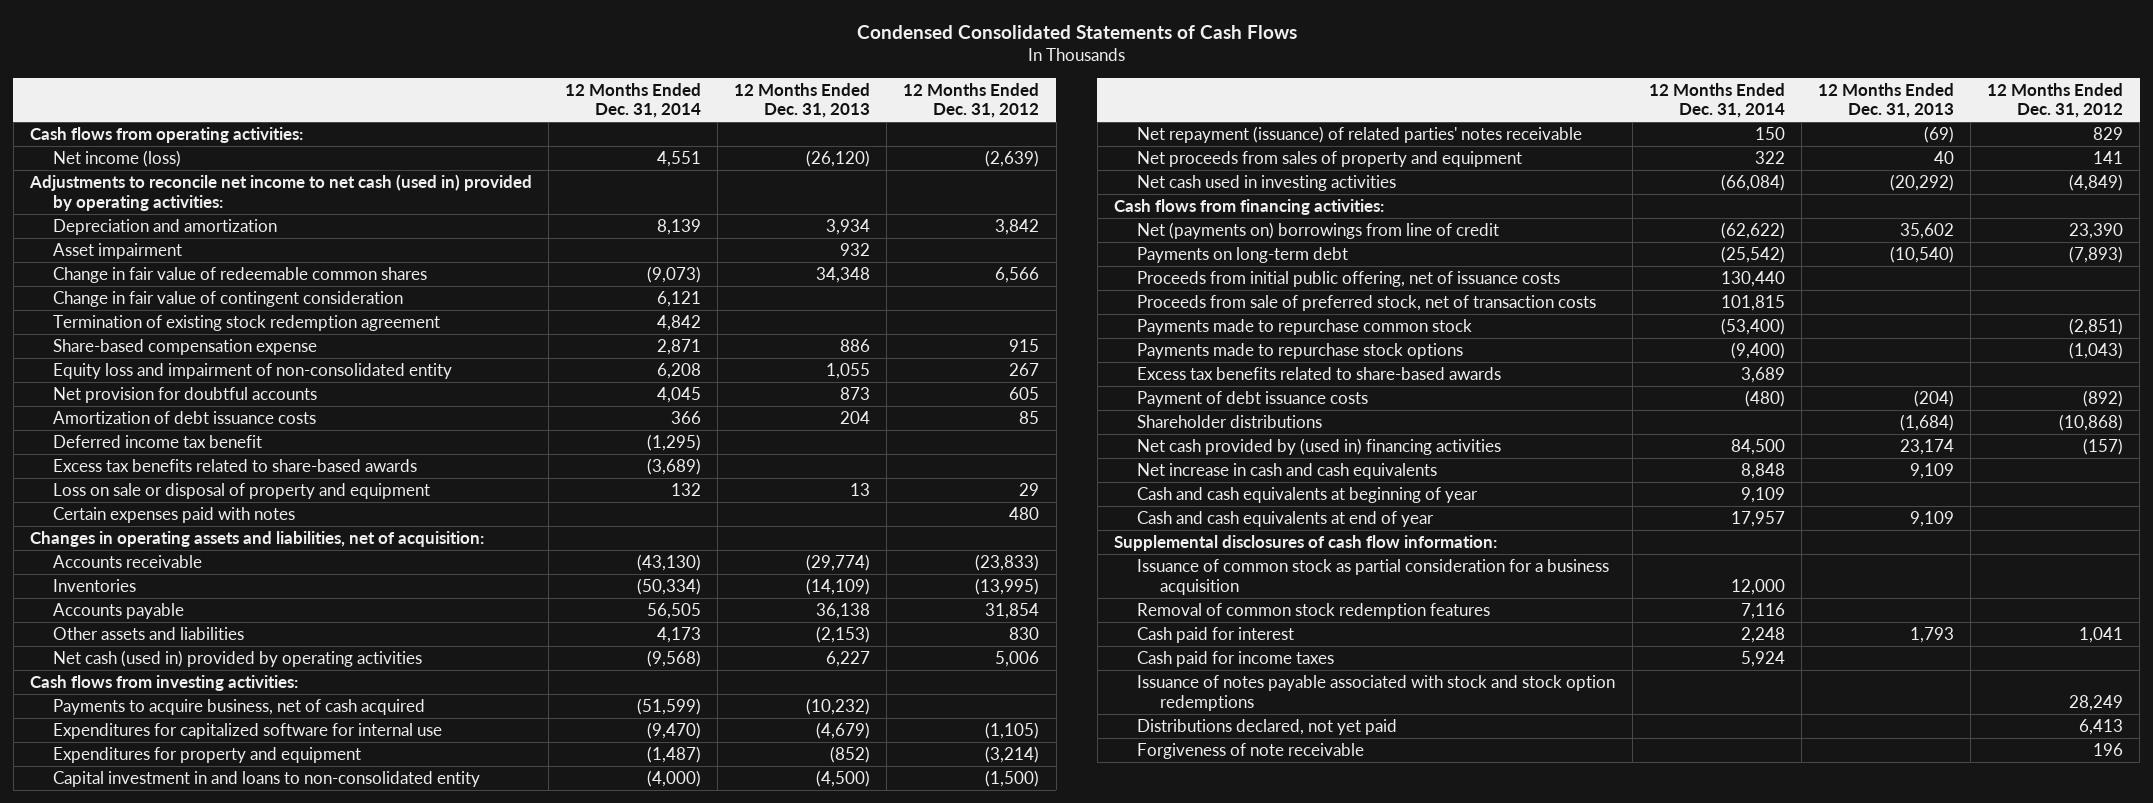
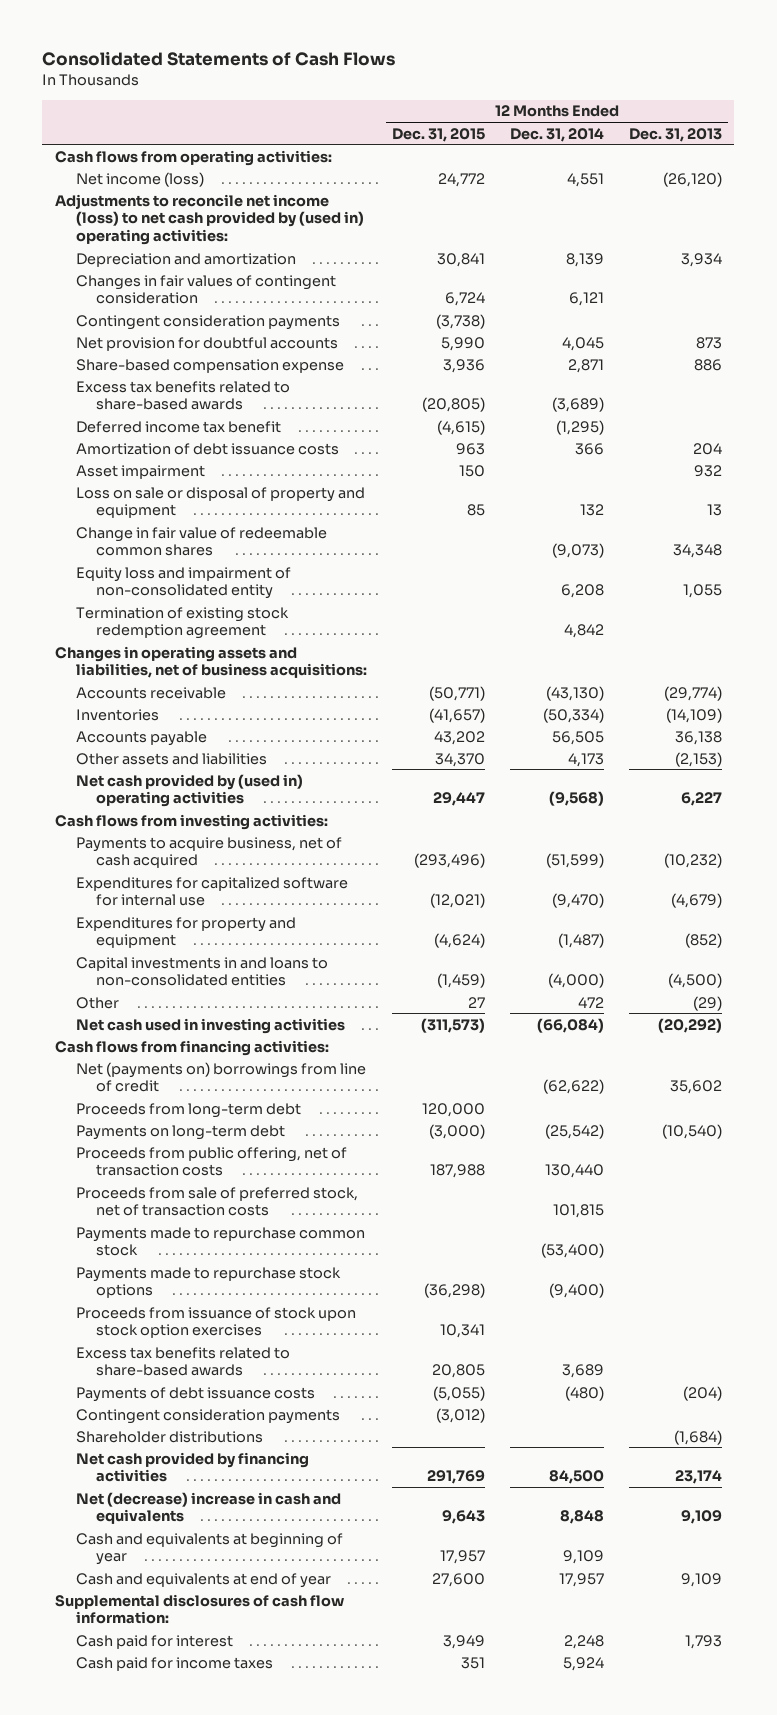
- Condensed Consolidated Statements of Cash Flows
+ Consolidated Statements of Cash Flows
- | 12 Months Ended Dec. 31, 2014 | 12 Months Ended Dec. 31, 2013 | 12 Months Ended Dec. 31, 2012
+ | 12 Months Ended Dec. 31, 2015 | 12 Months Ended Dec. 31, 2014 | 12 Months Ended Dec. 31, 2013
- Adjustments to reconcile net income to net cash (used in) provided by operating activities:
+ Adjustments to reconcile net income (loss) to net cash provided by (used in) operating activities:
- Change in fair value of contingent consideration | 6,121 | |
+ Changes in fair values of contingent consideration | 6,724 | 6,121 |
+ Contingent consideration payments | (3,738) | |
moved down: Share-based compensation expense | 3,936 | 2,871 | 886
moved down: Deferred income tax benefit | (4,615) | (1,295) |
moved down: Amortization of debt issuance costs | 963 | 366 | 204
moved down: Asset impairment | 150 | | 932
- Certain expenses paid with notes | | | 480
- Changes in operating assets and liabilities, net of acquisition:
moved down: Change in fair value of redeemable common shares | | (9,073) | 34,348
moved down: Equity loss and impairment of non-consolidated entity | | 6,208 | 1,055
moved down: Termination of existing stock redemption agreement | | 4,842 |
+ Changes in operating assets and liabilities, net of business acquisitions:
- Net cash (used in) provided by operating activities | (9,568) | 6,227 | 5,006
+ Net cash provided by (used in) operating activities | 29,447 | (9,568) | 6,227
- Capital investment in and loans to non-consolidated entity | (4,000) | (4,500) | (1,500)
- Net repayment (issuance) of related parties' notes receivable | 150 | (69) | 829
- Net proceeds from sales of property and equipment | 322 | 40 | 141
+ Capital investments in and loans to non-consolidated entities | (1,459) | (4,000) | (4,500)
+ Other | 27 | 472 | (29)
+ Proceeds from long-term debt | 120,000 | |
- Proceeds from initial public offering, net of issuance costs | 130,440 | |
+ Proceeds from public offering, net of transaction costs | 187,988 | 130,440 |
+ Proceeds from issuance of stock upon stock option exercises | 10,341 | |
- Payment of debt issuance costs | (480) | (204) | (892)
+ Payments of debt issuance costs | (5,055) | (480) | (204)
+ Contingent consideration payments | (3,012) | |
- Net cash provided by (used in) financing activities | 84,500 | 23,174 | (157)
- Net increase in cash and cash equivalents | 8,848 | 9,109 |
- Cash and cash equivalents at beginning of year | 9,109 | |
- Cash and cash equivalents at end of year | 17,957 | 9,109 |
+ Net cash provided by financing activities | 291,769 | 84,500 | 23,174
+ Net (decrease) increase in cash and equivalents | 9,643 | 8,848 | 9,109
+ Cash and equivalents at beginning of year | 17,957 | 9,109 |
+ Cash and equivalents at end of year | 27,600 | 17,957 | 9,109
- Issuance of common stock as partial consideration for a business acquisition | 12,000 | |
- Removal of common stock redemption features | 7,116 | |
- Issuance of notes payable associated with stock and stock option redemptions | | | 28,249
- Distributions declared, not yet paid | | | 6,413
- Forgiveness of note receivable | | | 196

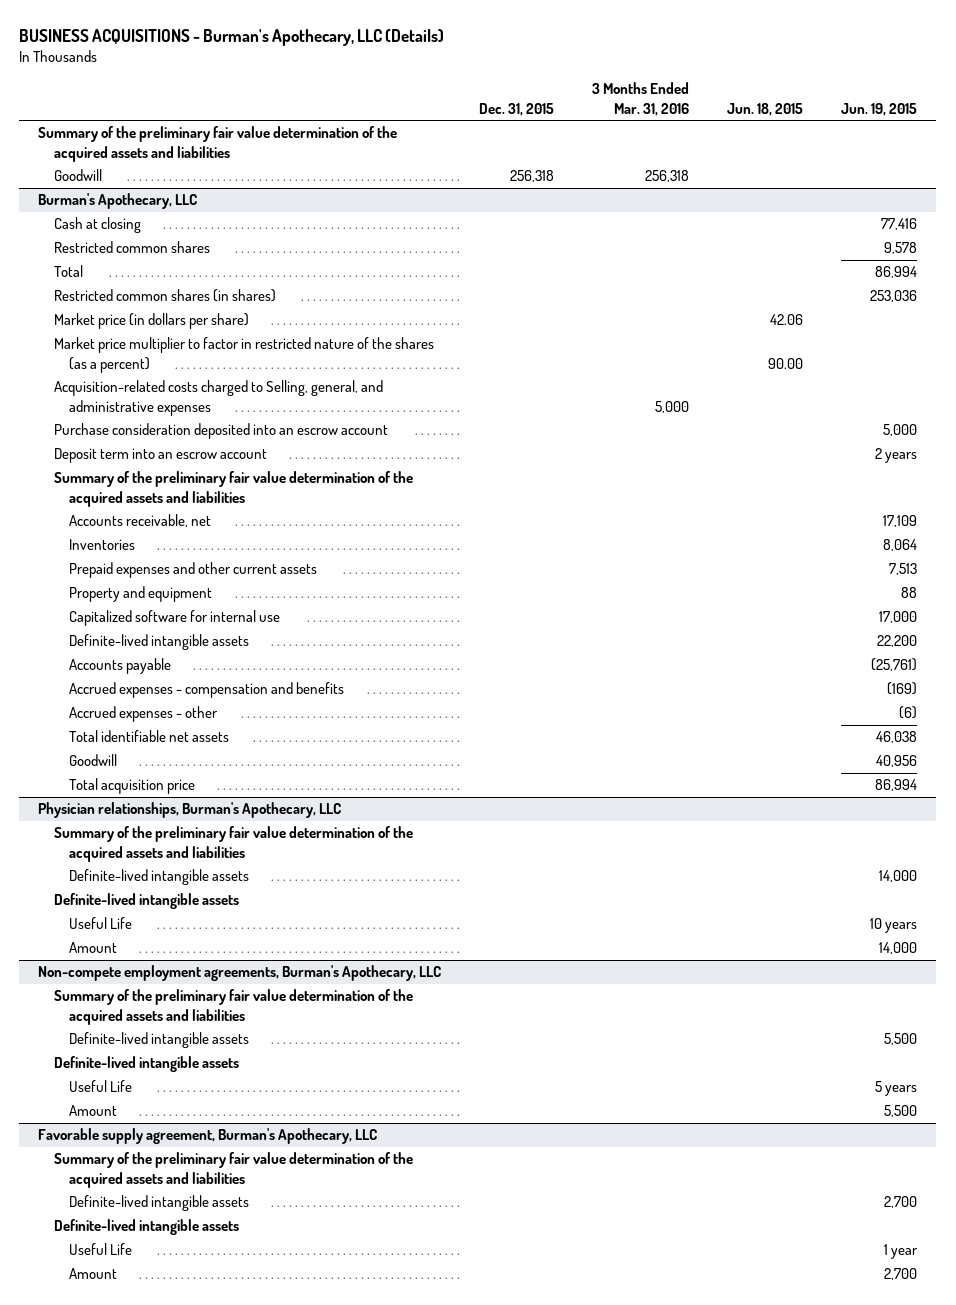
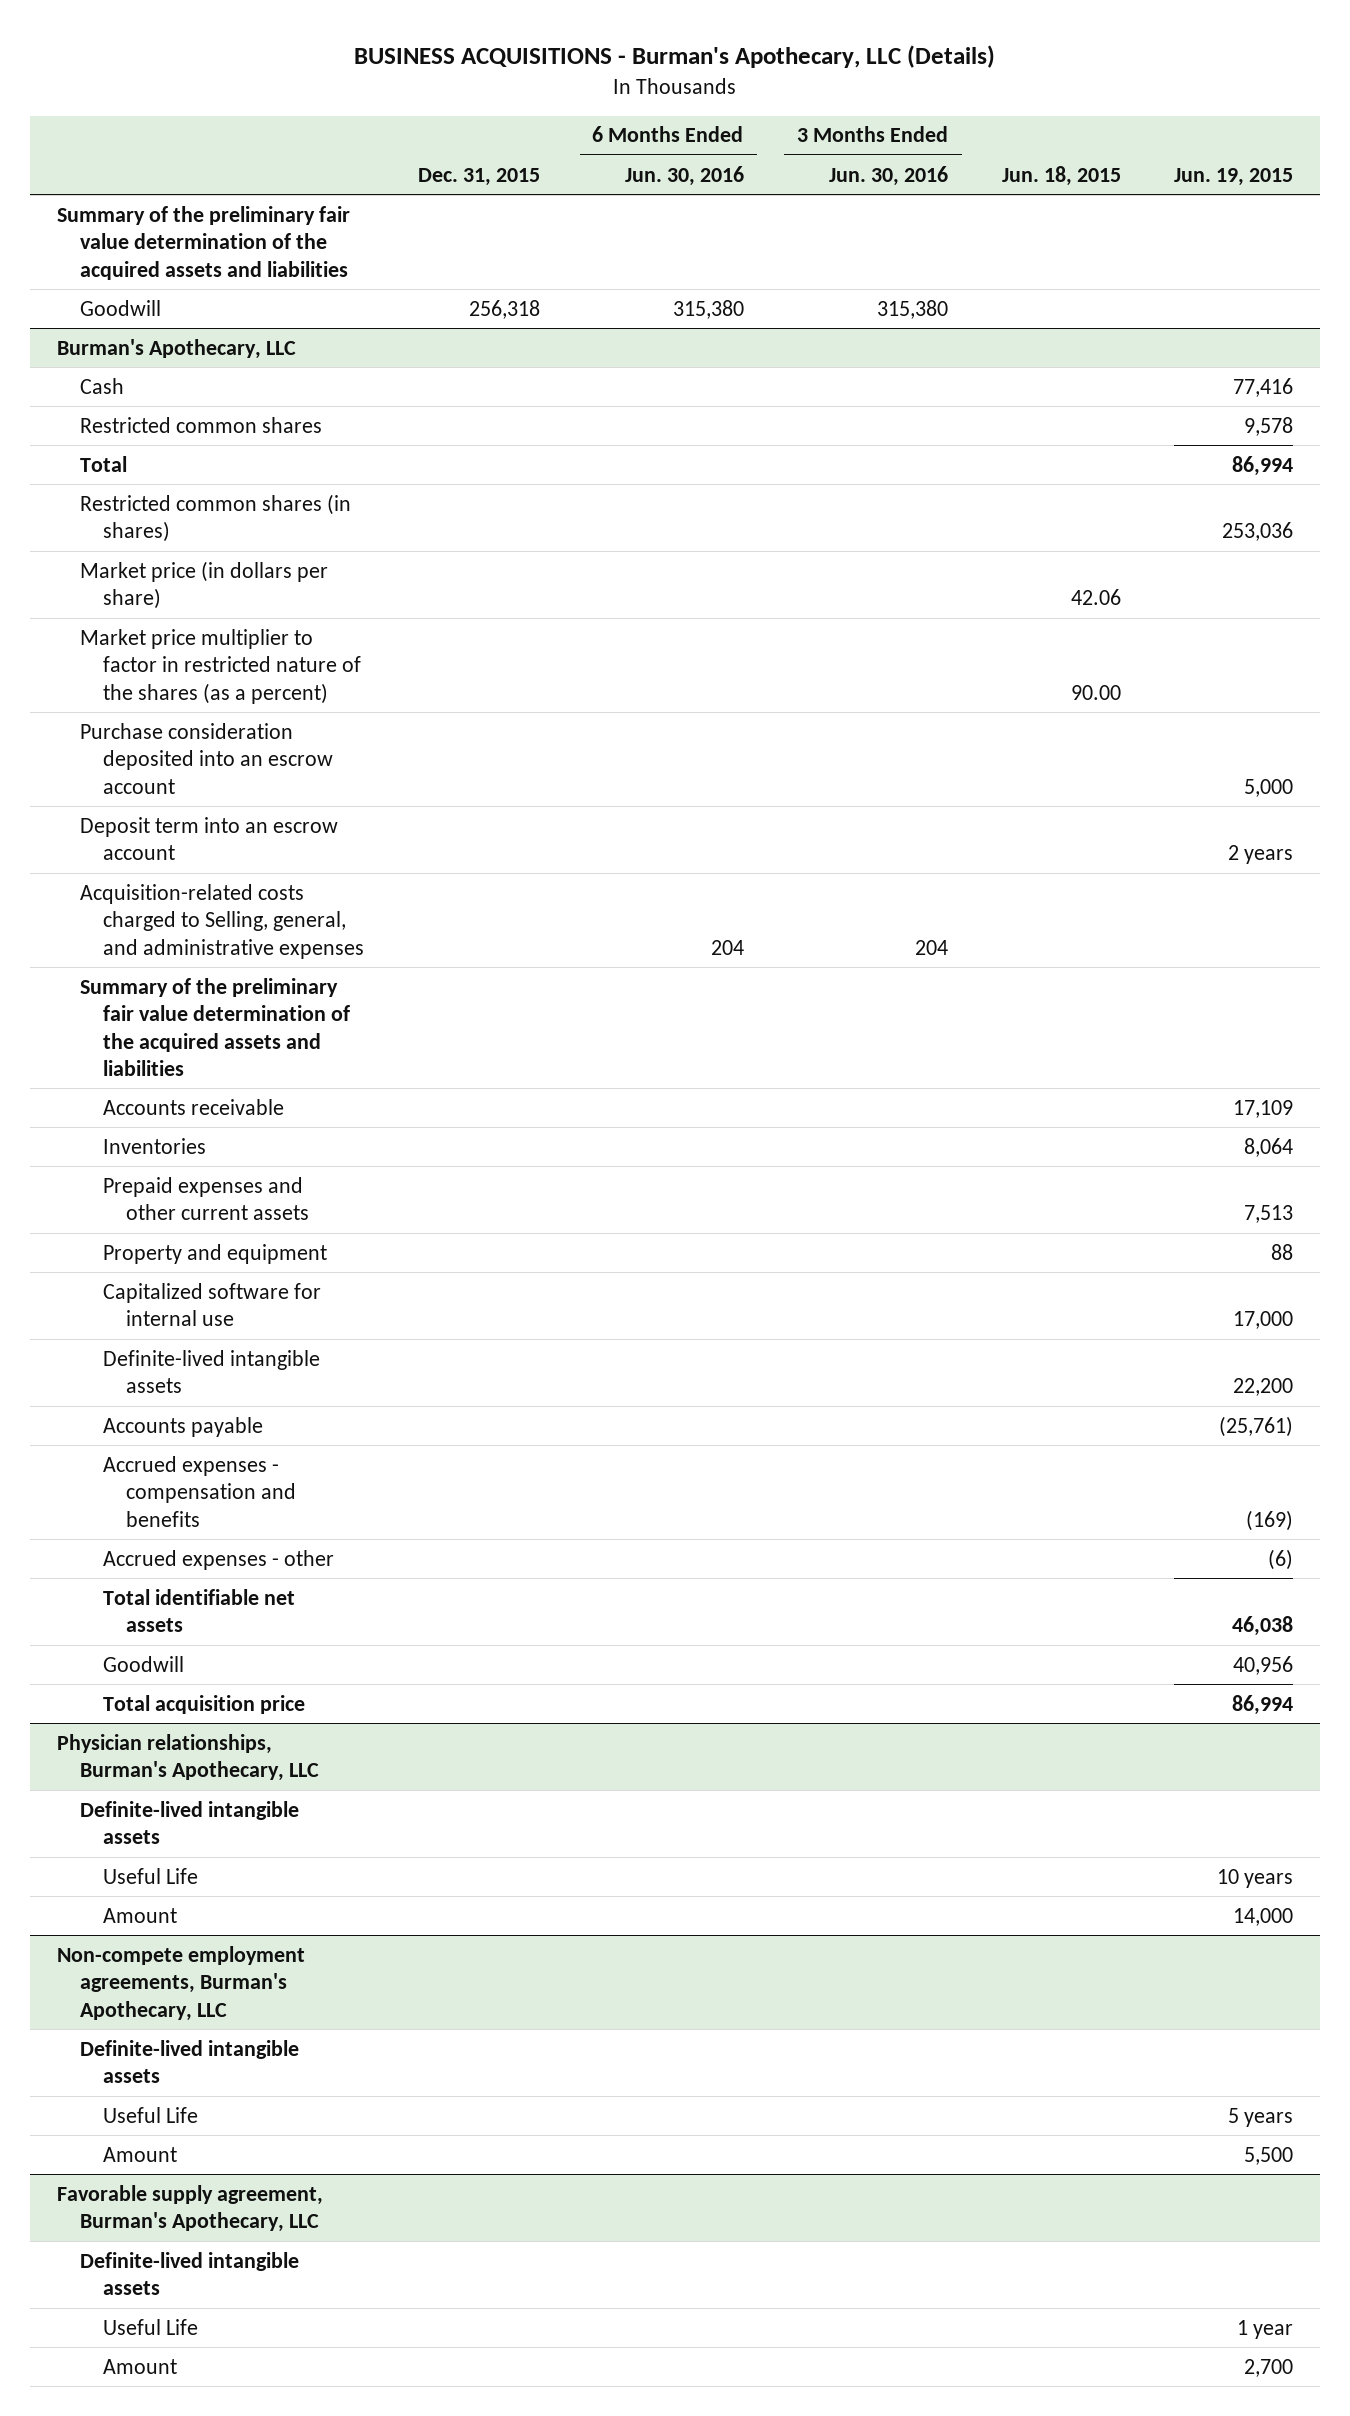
- | Dec. 31, 2015 | 3 Months Ended Mar. 31, 2016 | Jun. 18, 2015 | Jun. 19, 2015
+ | Dec. 31, 2015 | 6 Months Ended Jun. 30, 2016 | 3 Months Ended Jun. 30, 2016 | Jun. 18, 2015 | Jun. 19, 2015
@ Burman's Apothecary, LLC
- Cash at closing | | | | 77,416
+ Cash | | | | | 77,416
moved down: Acquisition-related costs charged to Selling, general, and administrative expenses | | 204 | 204 | |
- Accounts receivable, net | | | | 17,109
+ Accounts receivable | | | | | 17,109
@ Physician relationships, Burman's Apothecary, LLC
- Summary of the preliminary fair value determination of the acquired assets and liabilities
- Definite-lived intangible assets | | | | 14,000
@ Non-compete employment agreements, Burman's Apothecary, LLC
- Summary of the preliminary fair value determination of the acquired assets and liabilities
- Definite-lived intangible assets | | | | 5,500
@ Favorable supply agreement, Burman's Apothecary, LLC
- Summary of the preliminary fair value determination of the acquired assets and liabilities
- Definite-lived intangible assets | | | | 2,700

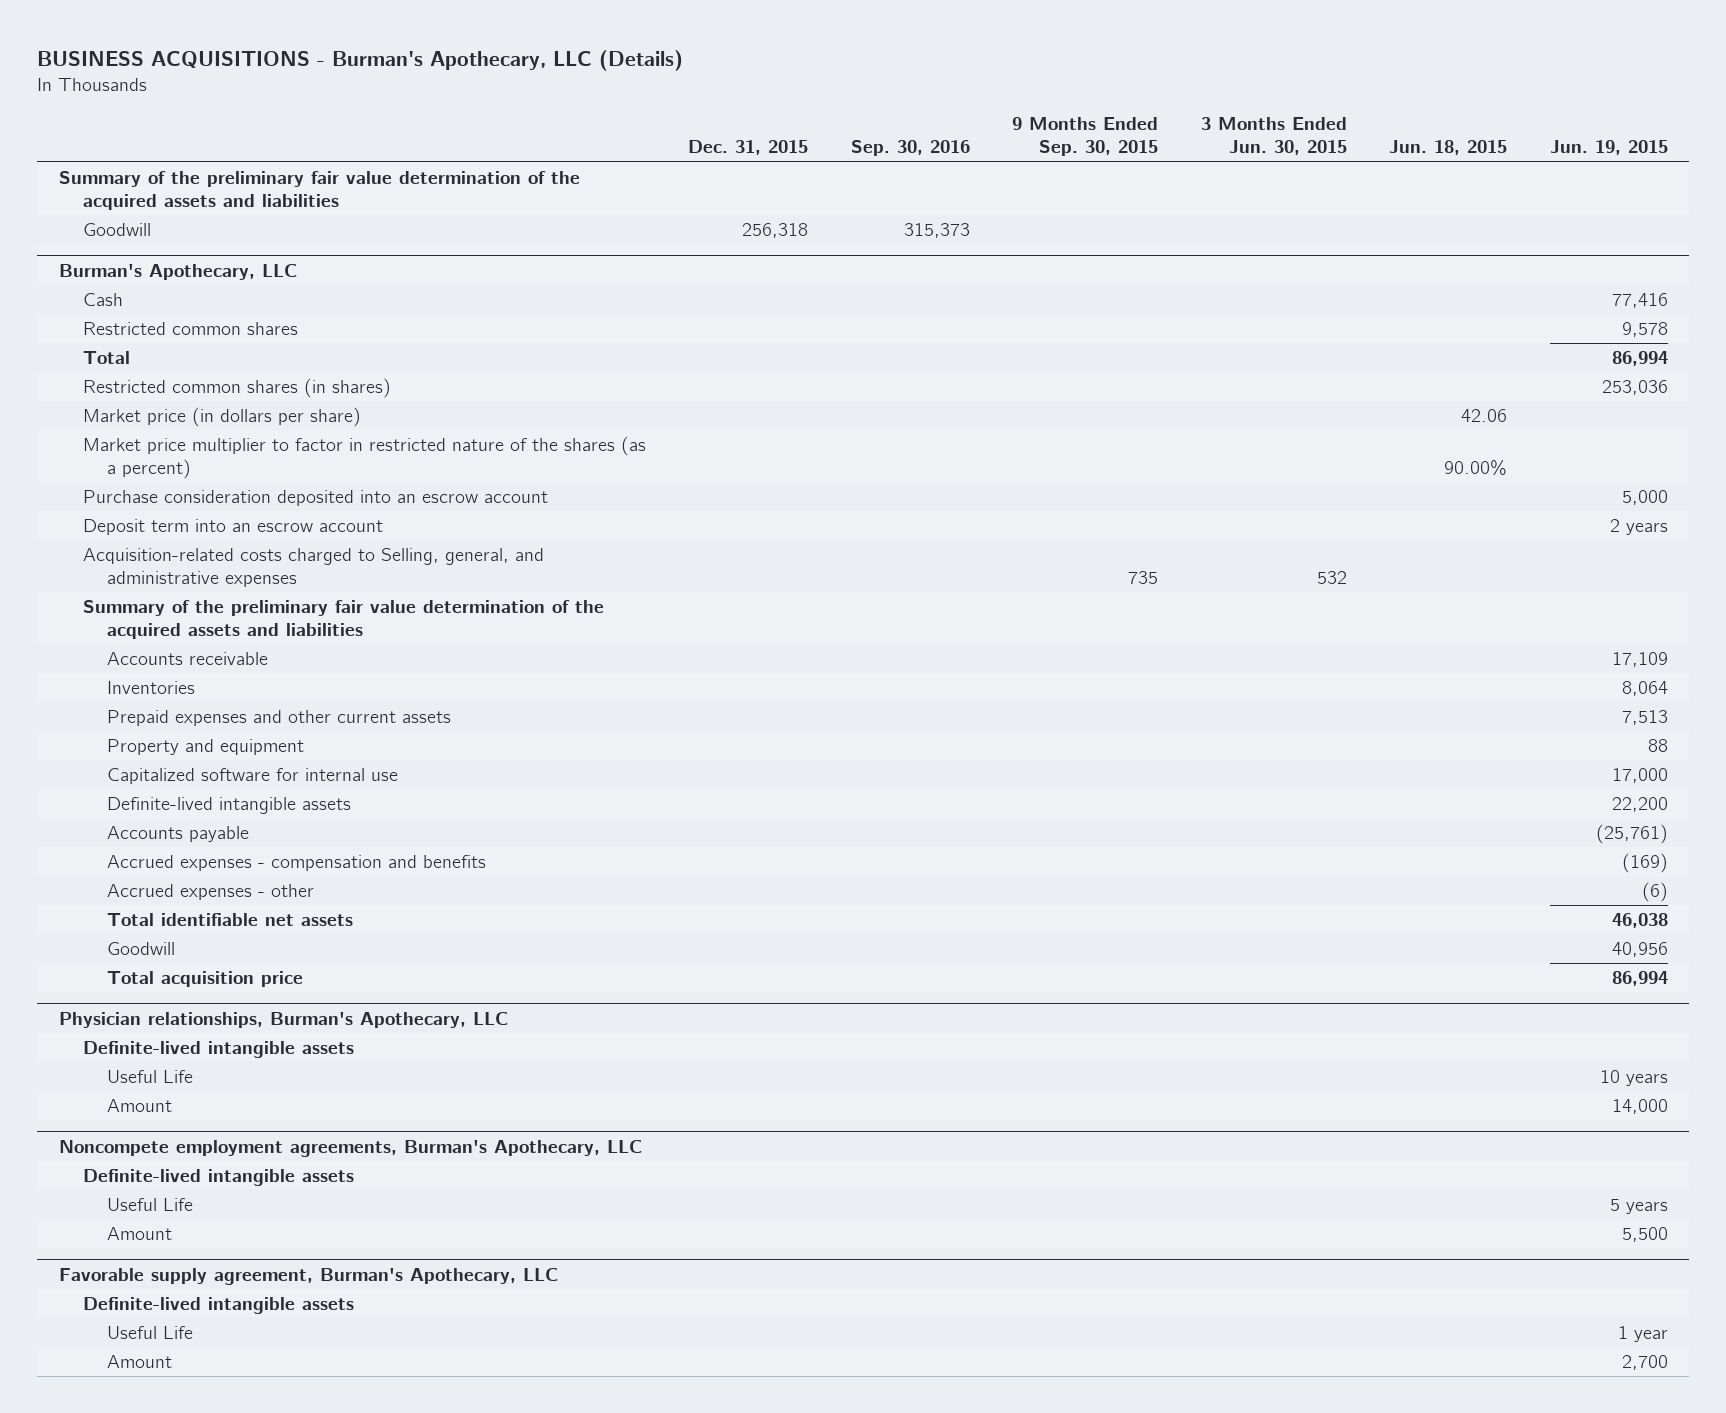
- | Dec. 31, 2015 | 6 Months Ended Jun. 30, 2016 | 3 Months Ended Jun. 30, 2016 | Jun. 18, 2015 | Jun. 19, 2015
+ | Dec. 31, 2015 | Sep. 30, 2016 | 9 Months Ended Sep. 30, 2015 | 3 Months Ended Jun. 30, 2015 | Jun. 18, 2015 | Jun. 19, 2015
@ Burman's Apothecary, LLC
- Market price multiplier to factor in restricted nature of the shares (as a percent) | | | | 90.00 |
+ Market price multiplier to factor in restricted nature of the shares (as a percent) | | | | | 90.00% |
- Non-compete employment agreements, Burman's Apothecary, LLC
+ Noncompete employment agreements, Burman's Apothecary, LLC

